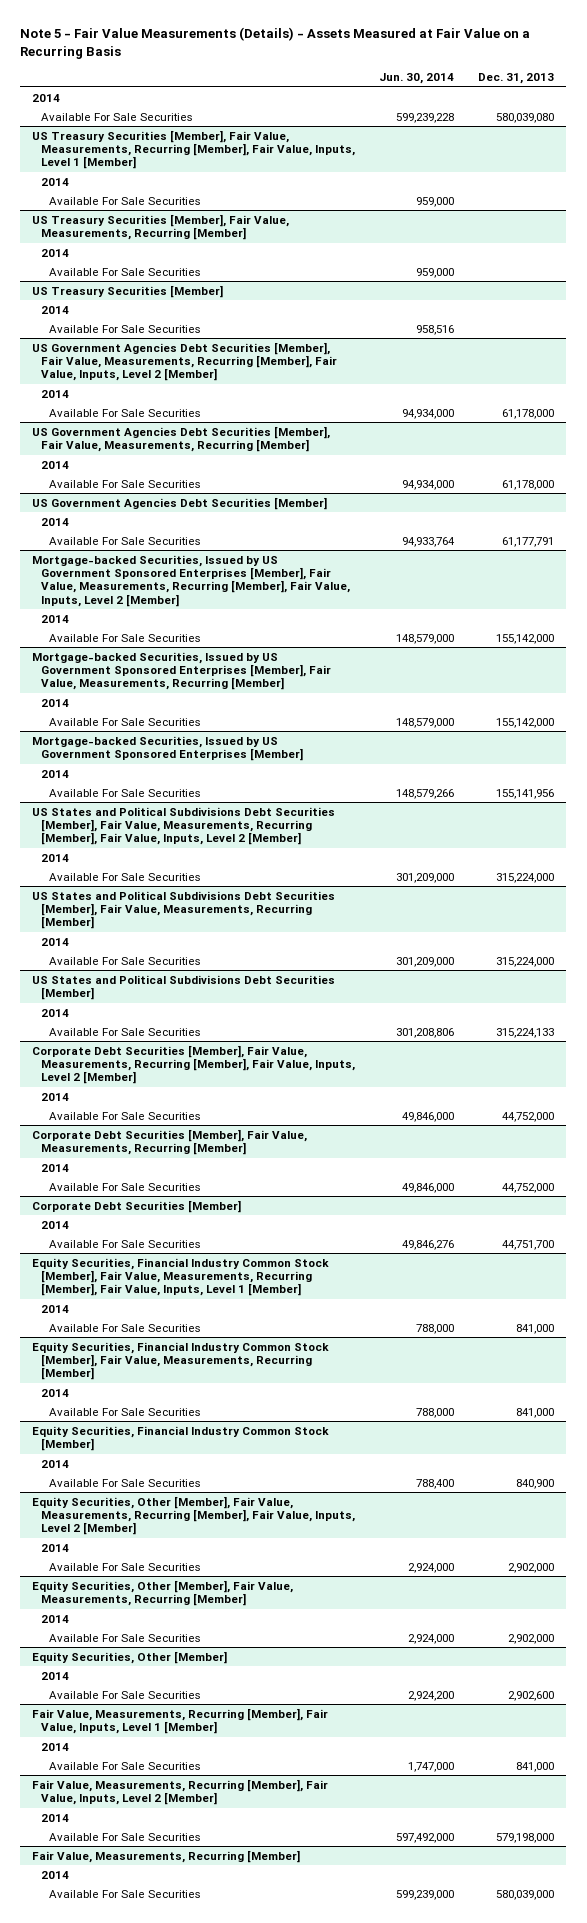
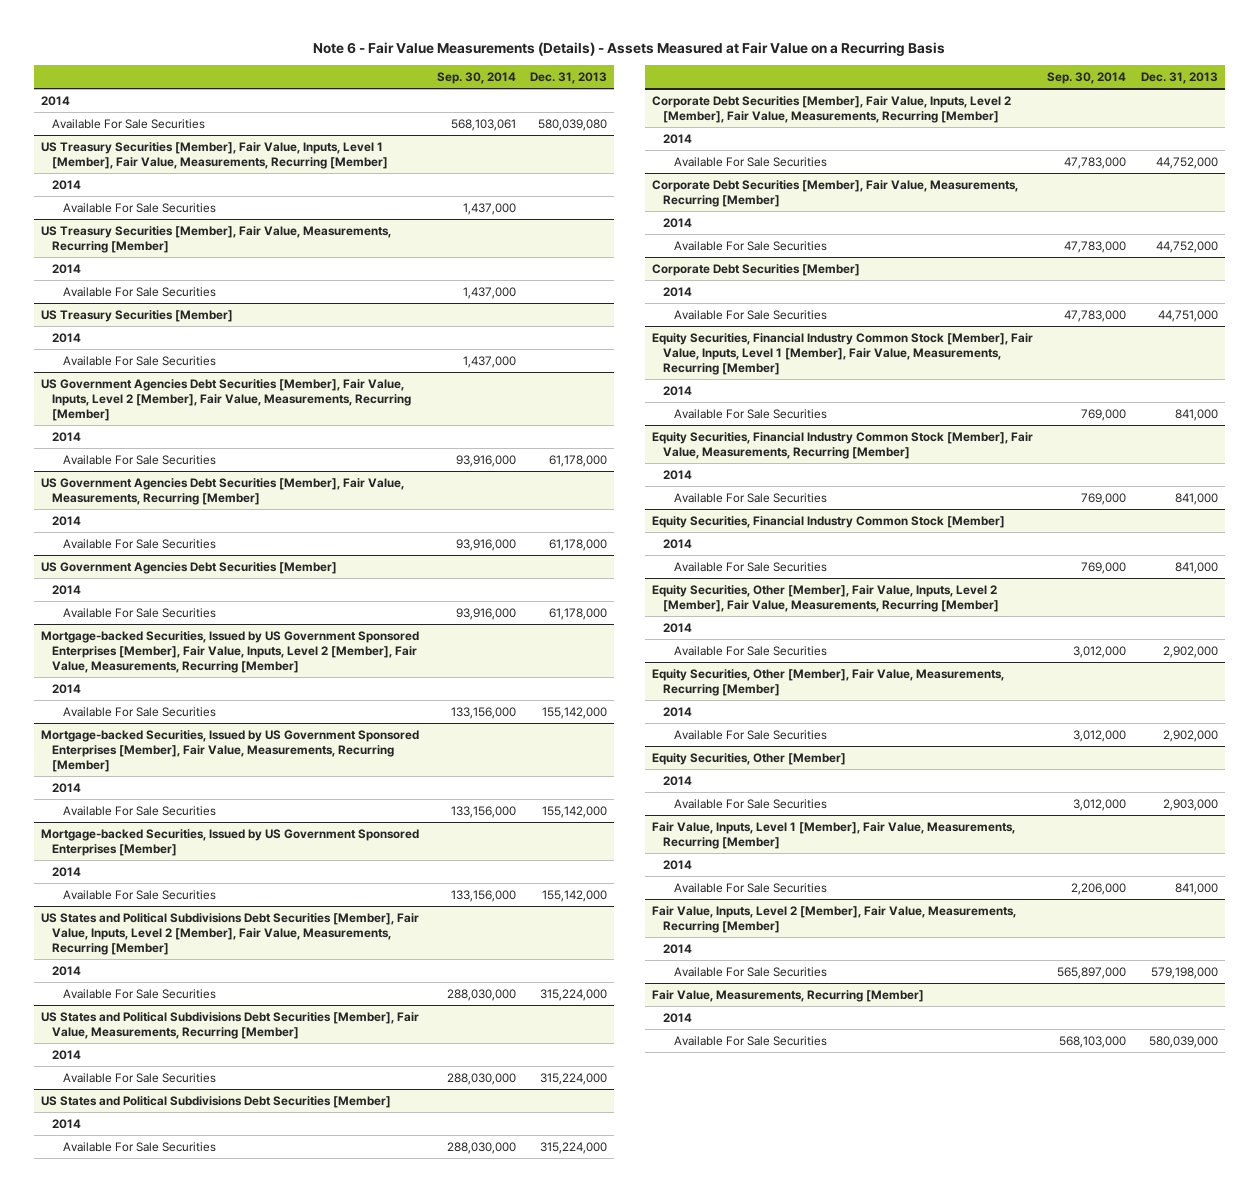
- Note 5 - Fair Value Measurements (Details) - Assets Measured at Fair Value on a Recurring Basis
+ Note 6 - Fair Value Measurements (Details) - Assets Measured at Fair Value on a Recurring Basis
- | Jun. 30, 2014 | Dec. 31, 2013
+ | Sep. 30, 2014 | Dec. 31, 2013
- US Treasury Securities [Member], Fair Value, Measurements, Recurring [Member], Fair Value, Inputs, Level 1 [Member]
+ US Treasury Securities [Member], Fair Value, Inputs, Level 1 [Member], Fair Value, Measurements, Recurring [Member]
- US Government Agencies Debt Securities [Member], Fair Value, Measurements, Recurring [Member], Fair Value, Inputs, Level 2 [Member]
+ US Government Agencies Debt Securities [Member], Fair Value, Inputs, Level 2 [Member], Fair Value, Measurements, Recurring [Member]
@ US Government Agencies Debt Securities [Member]
- Available For Sale Securities | 94,933,764 | 61,177,791
- Mortgage-backed Securities, Issued by US Government Sponsored Enterprises [Member], Fair Value, Measurements, Recurring [Member], Fair Value, Inputs, Level 2 [Member]
@ US Government Agencies Debt Securities [Member]
+ Available For Sale Securities | 93,916,000 | 61,178,000
+ Mortgage-backed Securities, Issued by US Government Sponsored Enterprises [Member], Fair Value, Inputs, Level 2 [Member], Fair Value, Measurements, Recurring [Member]
@ Mortgage-backed Securities, Issued by US Government Sponsored Enterprises [Member]
- Available For Sale Securities | 148,579,266 | 155,141,956
- US States and Political Subdivisions Debt Securities [Member], Fair Value, Measurements, Recurring [Member], Fair Value, Inputs, Level 2 [Member]
@ Mortgage-backed Securities, Issued by US Government Sponsored Enterprises [Member]
+ Available For Sale Securities | 133,156,000 | 155,142,000
+ US States and Political Subdivisions Debt Securities [Member], Fair Value, Inputs, Level 2 [Member], Fair Value, Measurements, Recurring [Member]
@ US States and Political Subdivisions Debt Securities [Member]
- Available For Sale Securities | 301,208,806 | 315,224,133
- Corporate Debt Securities [Member], Fair Value, Measurements, Recurring [Member], Fair Value, Inputs, Level 2 [Member]
@ US States and Political Subdivisions Debt Securities [Member]
+ Available For Sale Securities | 288,030,000 | 315,224,000
+ Corporate Debt Securities [Member], Fair Value, Inputs, Level 2 [Member], Fair Value, Measurements, Recurring [Member]
@ Corporate Debt Securities [Member]
- Available For Sale Securities | 49,846,276 | 44,751,700
- Equity Securities, Financial Industry Common Stock [Member], Fair Value, Measurements, Recurring [Member], Fair Value, Inputs, Level 1 [Member]
@ Corporate Debt Securities [Member]
+ Available For Sale Securities | 47,783,000 | 44,751,000
+ Equity Securities, Financial Industry Common Stock [Member], Fair Value, Inputs, Level 1 [Member], Fair Value, Measurements, Recurring [Member]
@ Equity Securities, Financial Industry Common Stock [Member]
- Available For Sale Securities | 788,400 | 840,900
- Equity Securities, Other [Member], Fair Value, Measurements, Recurring [Member], Fair Value, Inputs, Level 2 [Member]
@ Equity Securities, Financial Industry Common Stock [Member]
+ Available For Sale Securities | 769,000 | 841,000
+ Equity Securities, Other [Member], Fair Value, Inputs, Level 2 [Member], Fair Value, Measurements, Recurring [Member]
@ Equity Securities, Other [Member]
- Available For Sale Securities | 2,924,200 | 2,902,600
- Fair Value, Measurements, Recurring [Member], Fair Value, Inputs, Level 1 [Member]
@ Equity Securities, Other [Member]
+ Available For Sale Securities | 3,012,000 | 2,903,000
+ Fair Value, Inputs, Level 1 [Member], Fair Value, Measurements, Recurring [Member]
- Fair Value, Measurements, Recurring [Member], Fair Value, Inputs, Level 2 [Member]
+ Fair Value, Inputs, Level 2 [Member], Fair Value, Measurements, Recurring [Member]

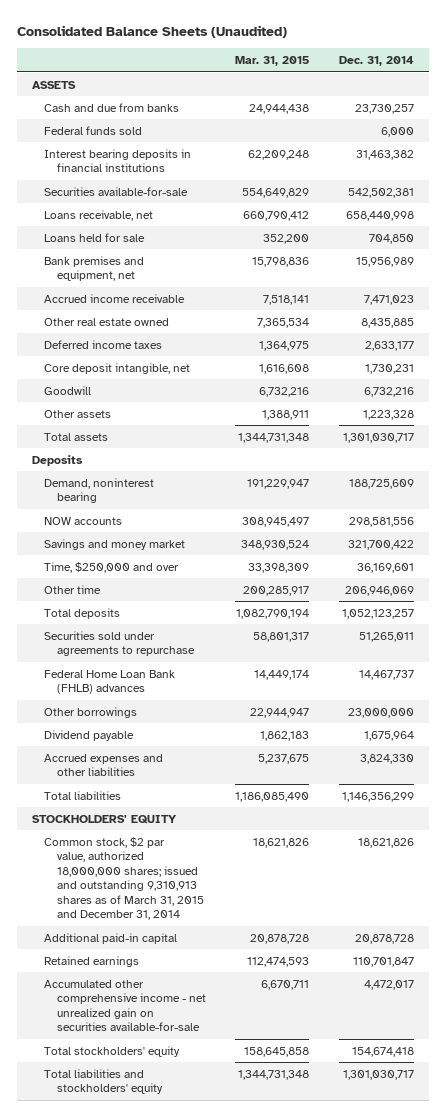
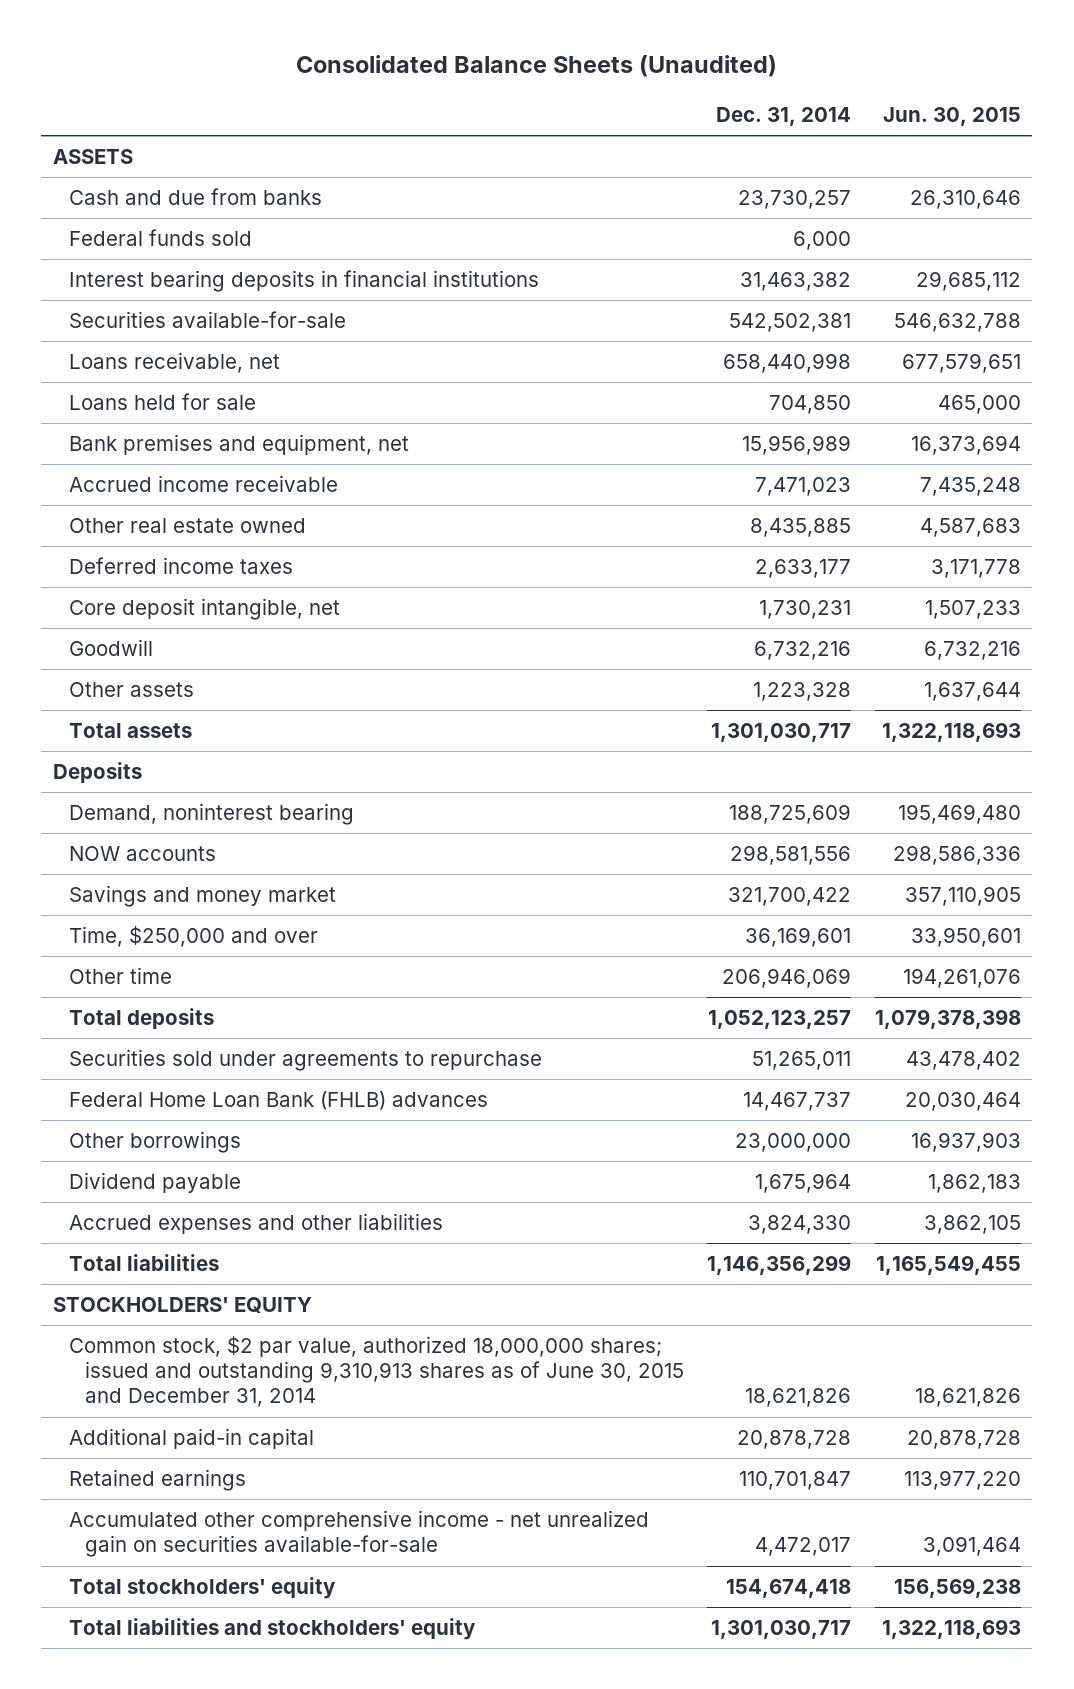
- | Mar. 31, 2015 | Dec. 31, 2014
+ | Dec. 31, 2014 | Jun. 30, 2015
- Common stock, $2 par value, authorized 18,000,000 shares; issued and outstanding 9,310,913 shares as of March 31, 2015 and December 31, 2014 | 18,621,826 | 18,621,826
+ Common stock, $2 par value, authorized 18,000,000 shares; issued and outstanding 9,310,913 shares as of June 30, 2015 and December 31, 2014 | 18,621,826 | 18,621,826

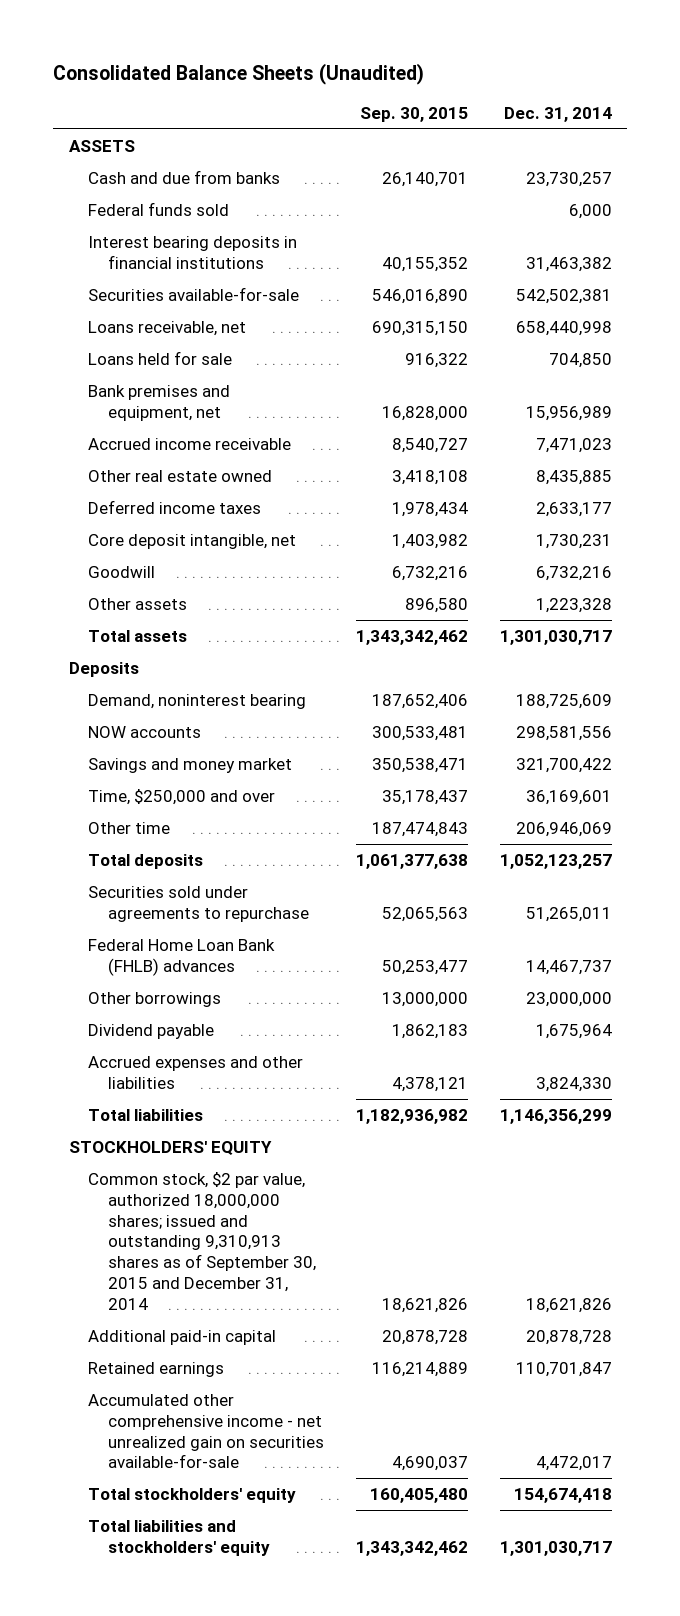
- | Dec. 31, 2014 | Jun. 30, 2015
+ | Sep. 30, 2015 | Dec. 31, 2014
- Common stock, $2 par value, authorized 18,000,000 shares; issued and outstanding 9,310,913 shares as of June 30, 2015 and December 31, 2014 | 18,621,826 | 18,621,826
+ Common stock, $2 par value, authorized 18,000,000 shares; issued and outstanding 9,310,913 shares as of September 30, 2015 and December 31, 2014 | 18,621,826 | 18,621,826

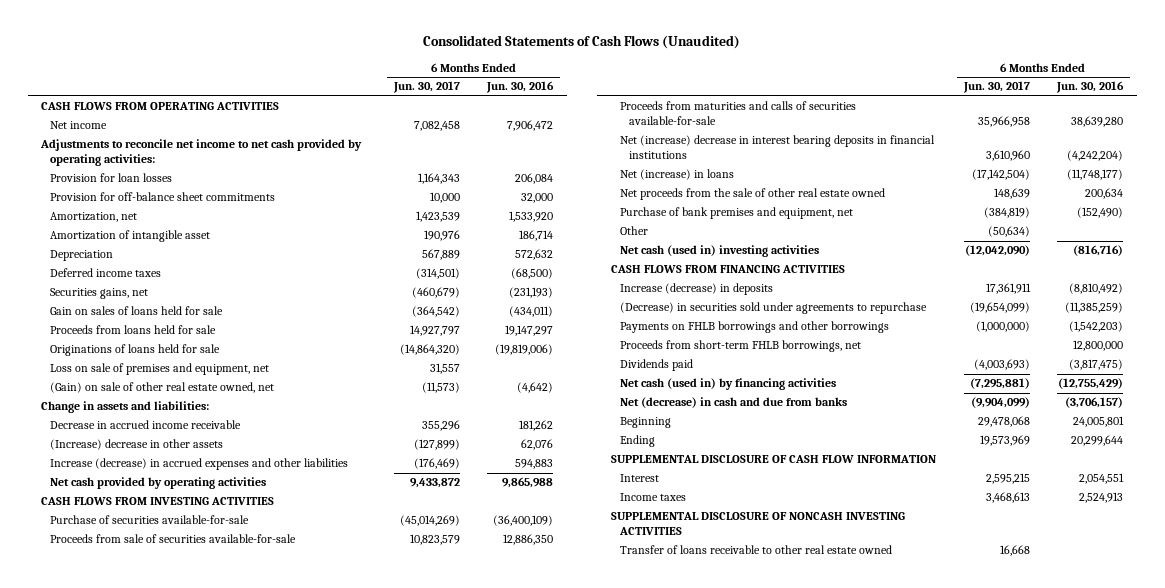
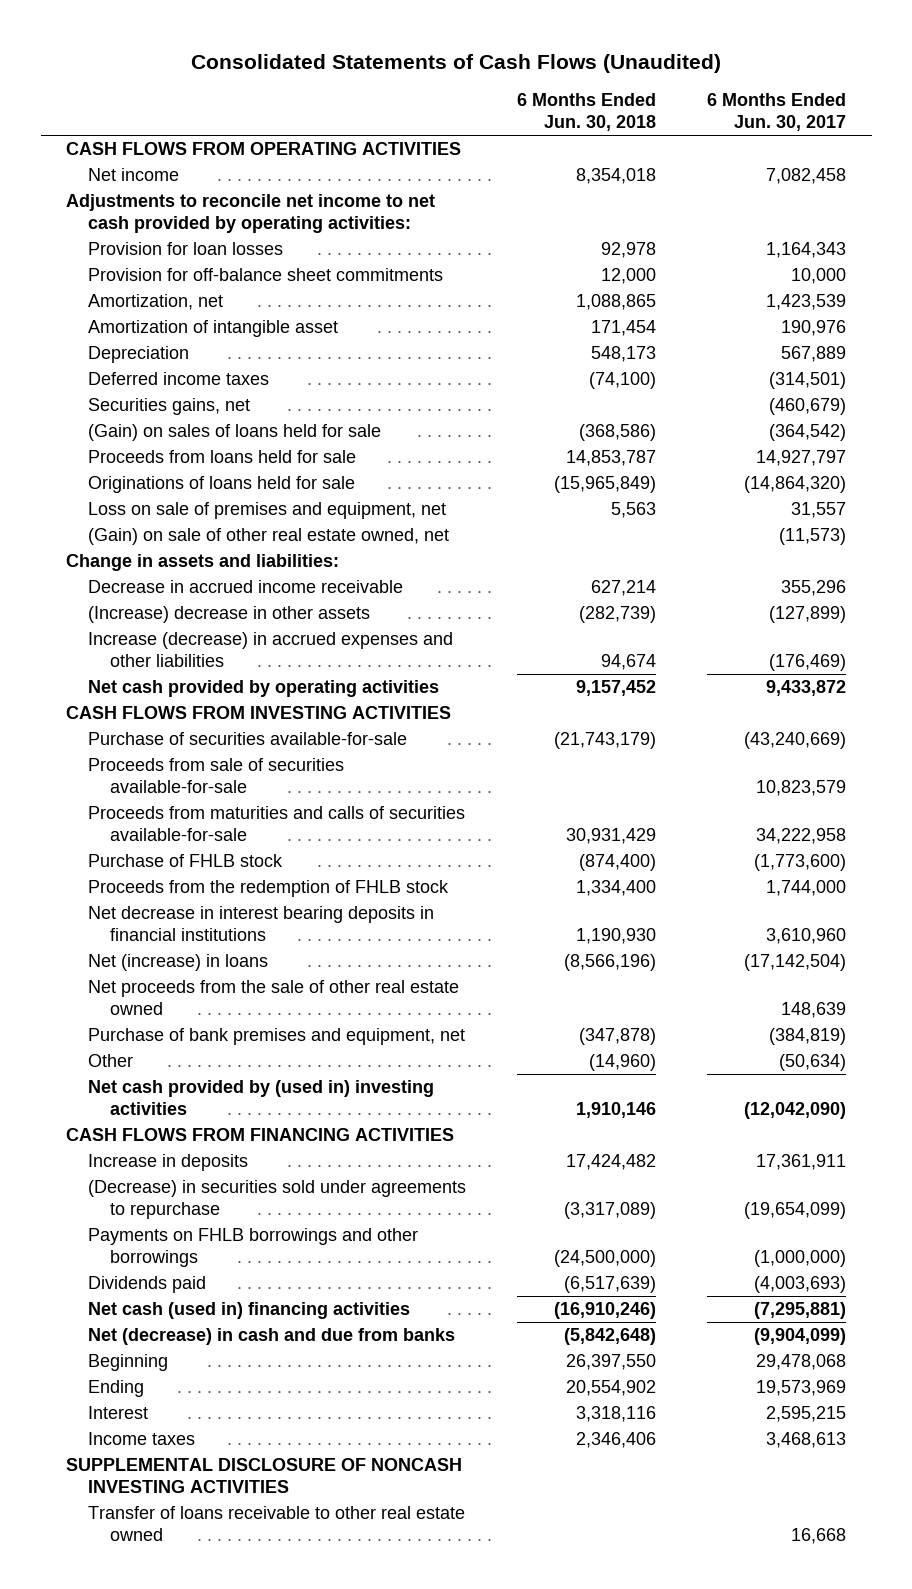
- | 6 Months Ended Jun. 30, 2017 | 6 Months Ended Jun. 30, 2016
+ | 6 Months Ended Jun. 30, 2018 | 6 Months Ended Jun. 30, 2017
- Gain on sales of loans held for sale | (364,542) | (434,011)
+ (Gain) on sales of loans held for sale | (368,586) | (364,542)
- Purchase of securities available-for-sale | (45,014,269) | (36,400,109)
+ Purchase of securities available-for-sale | (21,743,179) | (43,240,669)
- Proceeds from maturities and calls of securities available-for-sale | 35,966,958 | 38,639,280
- Net (increase) decrease in interest bearing deposits in financial institutions | 3,610,960 | (4,242,204)
+ Proceeds from maturities and calls of securities available-for-sale | 30,931,429 | 34,222,958
+ Purchase of FHLB stock | (874,400) | (1,773,600)
+ Proceeds from the redemption of FHLB stock | 1,334,400 | 1,744,000
+ Net decrease in interest bearing deposits in financial institutions | 1,190,930 | 3,610,960
- Net cash (used in) investing activities | (12,042,090) | (816,716)
+ Net cash provided by (used in) investing activities | 1,910,146 | (12,042,090)
- Increase (decrease) in deposits | 17,361,911 | (8,810,492)
+ Increase in deposits | 17,424,482 | 17,361,911
- Proceeds from short-term FHLB borrowings, net | | 12,800,000
- Net cash (used in) by financing activities | (7,295,881) | (12,755,429)
+ Net cash (used in) financing activities | (16,910,246) | (7,295,881)
- SUPPLEMENTAL DISCLOSURE OF CASH FLOW INFORMATION

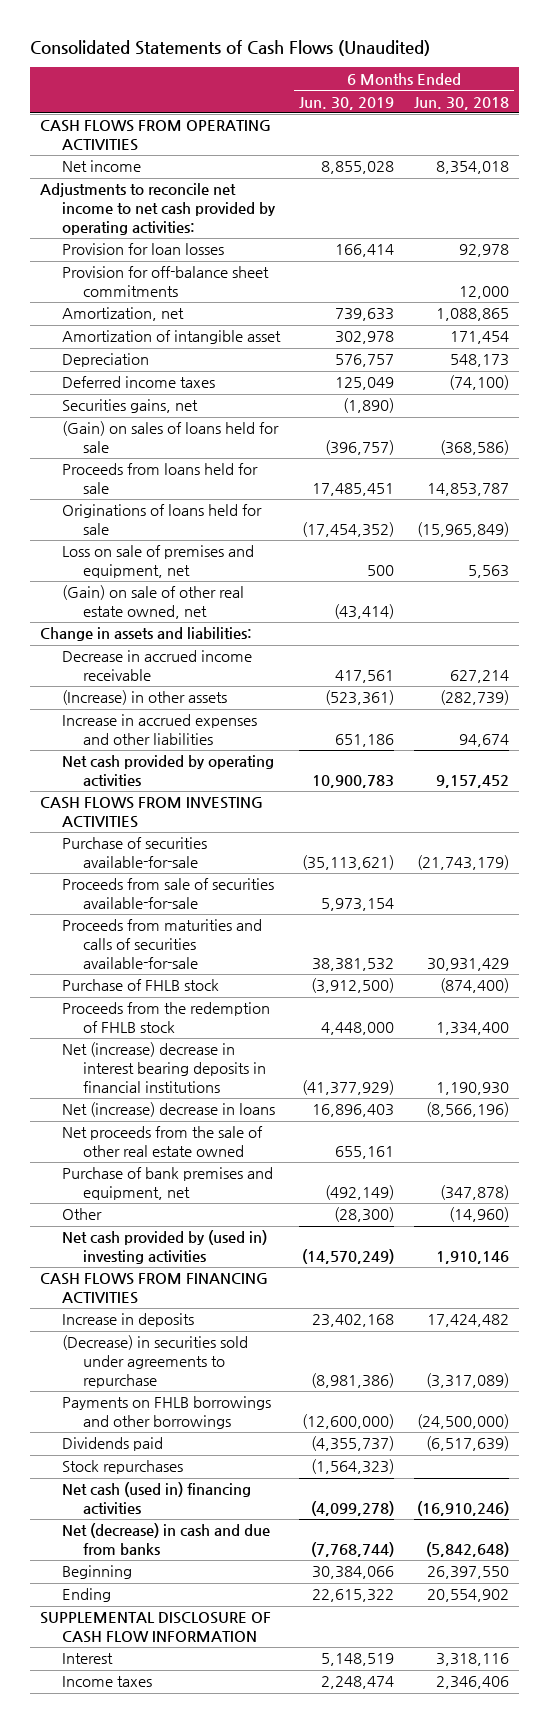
- | 6 Months Ended Jun. 30, 2018 | 6 Months Ended Jun. 30, 2017
+ | 6 Months Ended Jun. 30, 2019 | 6 Months Ended Jun. 30, 2018
- (Increase) decrease in other assets | (282,739) | (127,899)
- Increase (decrease) in accrued expenses and other liabilities | 94,674 | (176,469)
+ (Increase) in other assets | (523,361) | (282,739)
+ Increase in accrued expenses and other liabilities | 651,186 | 94,674
- Net decrease in interest bearing deposits in financial institutions | 1,190,930 | 3,610,960
- Net (increase) in loans | (8,566,196) | (17,142,504)
+ Net (increase) decrease in interest bearing deposits in financial institutions | (41,377,929) | 1,190,930
+ Net (increase) decrease in loans | 16,896,403 | (8,566,196)
+ Stock repurchases | (1,564,323) |
+ SUPPLEMENTAL DISCLOSURE OF CASH FLOW INFORMATION
- SUPPLEMENTAL DISCLOSURE OF NONCASH INVESTING ACTIVITIES
- Transfer of loans receivable to other real estate owned | | 16,668

